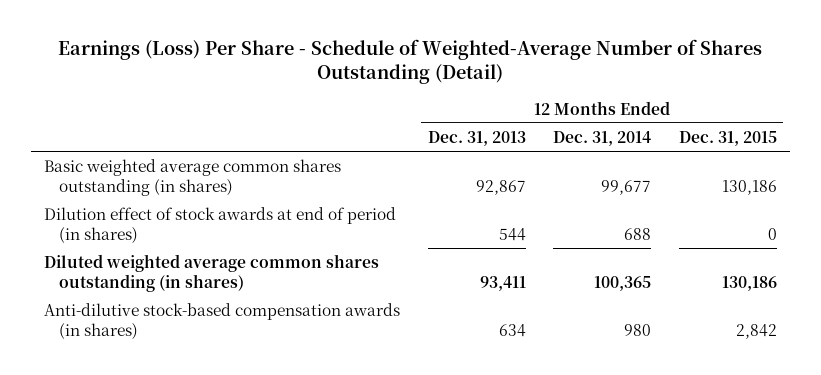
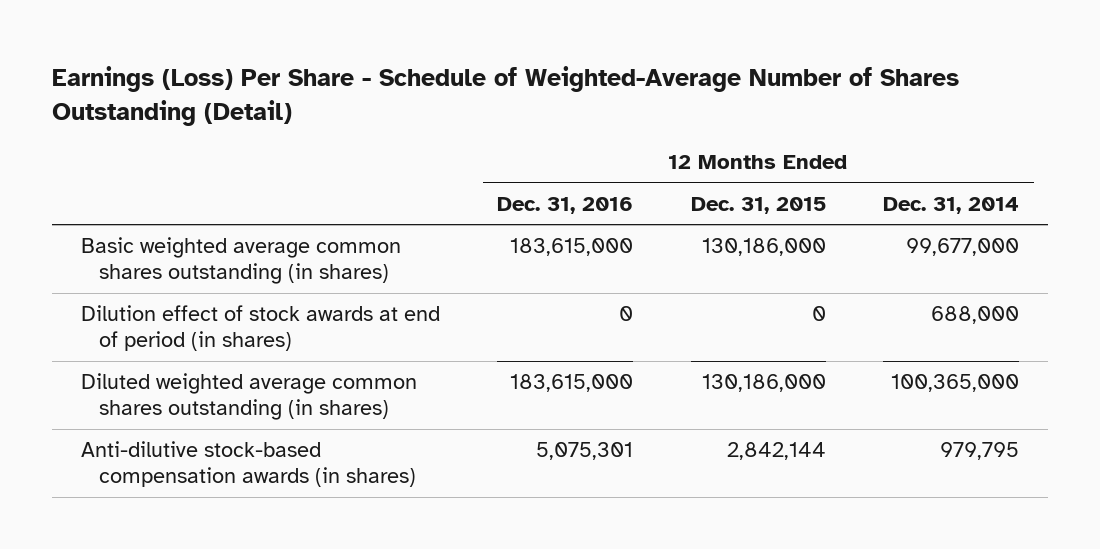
- | 12 Months Ended Dec. 31, 2013 | 12 Months Ended Dec. 31, 2014 | 12 Months Ended Dec. 31, 2015
+ | 12 Months Ended Dec. 31, 2016 | 12 Months Ended Dec. 31, 2015 | 12 Months Ended Dec. 31, 2014
- Basic weighted average common shares outstanding (in shares) | 92,867 | 99,677 | 130,186
- Dilution effect of stock awards at end of period (in shares) | 544 | 688 | 0
- Diluted weighted average common shares outstanding (in shares) | 93,411 | 100,365 | 130,186
- Anti-dilutive stock-based compensation awards (in shares) | 634 | 980 | 2,842
+ Basic weighted average common shares outstanding (in shares) | 183,615,000 | 130,186,000 | 99,677,000
+ Dilution effect of stock awards at end of period (in shares) | 0 | 0 | 688,000
+ Diluted weighted average common shares outstanding (in shares) | 183,615,000 | 130,186,000 | 100,365,000
+ Anti-dilutive stock-based compensation awards (in shares) | 5,075,301 | 2,842,144 | 979,795

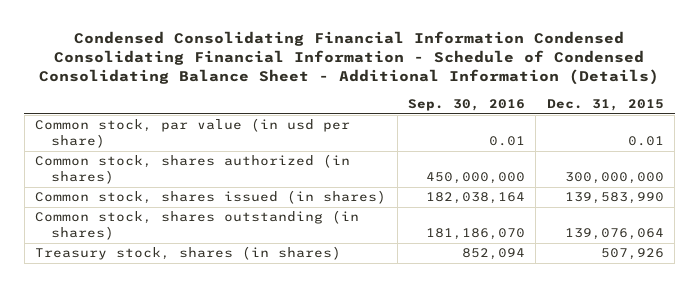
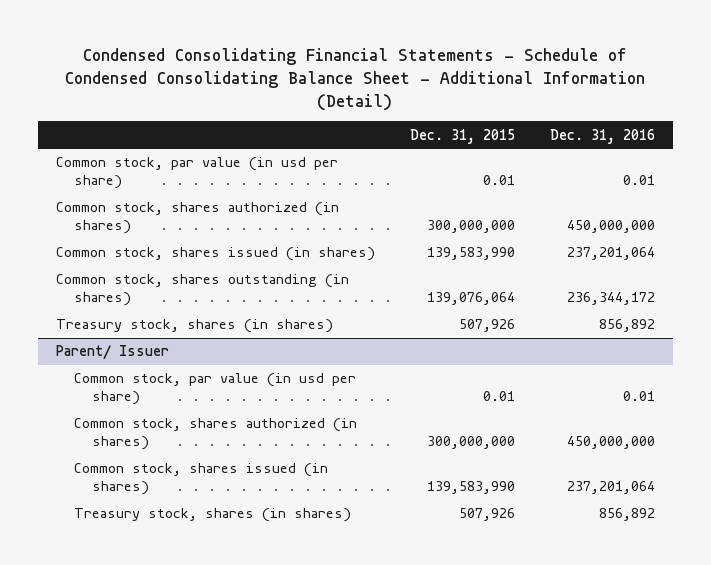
- Condensed Consolidating Financial Information Condensed Consolidating Financial Information - Schedule of Condensed Consolidating Balance Sheet - Additional Information (Details)
+ Condensed Consolidating Financial Statements - Schedule of Condensed Consolidating Balance Sheet - Additional Information (Detail)
- | Sep. 30, 2016 | Dec. 31, 2015
+ | Dec. 31, 2015 | Dec. 31, 2016
+ Parent/ Issuer
+ Common stock, par value (in usd per share) | 0.01 | 0.01
+ Common stock, shares authorized (in shares) | 300,000,000 | 450,000,000
+ Common stock, shares issued (in shares) | 139,583,990 | 237,201,064
+ Treasury stock, shares (in shares) | 507,926 | 856,892

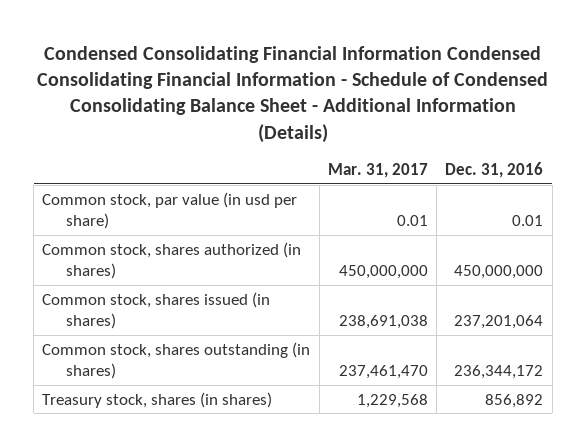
- Condensed Consolidating Financial Statements - Schedule of Condensed Consolidating Balance Sheet - Additional Information (Detail)
+ Condensed Consolidating Financial Information Condensed Consolidating Financial Information - Schedule of Condensed Consolidating Balance Sheet - Additional Information (Details)
- | Dec. 31, 2015 | Dec. 31, 2016
+ | Mar. 31, 2017 | Dec. 31, 2016
- Parent/ Issuer
- Common stock, par value (in usd per share) | 0.01 | 0.01
- Common stock, shares authorized (in shares) | 300,000,000 | 450,000,000
- Common stock, shares issued (in shares) | 139,583,990 | 237,201,064
- Treasury stock, shares (in shares) | 507,926 | 856,892

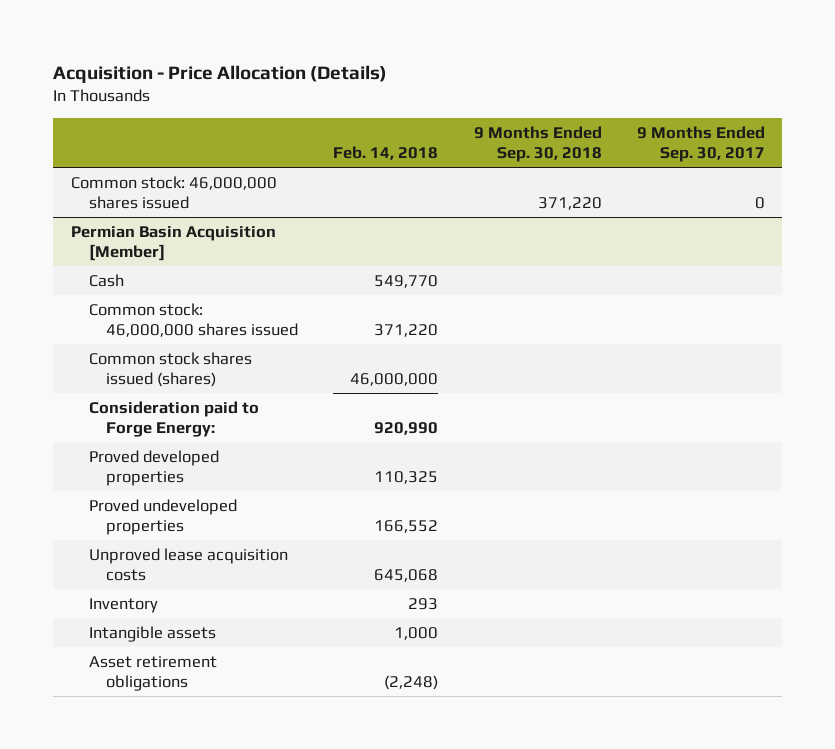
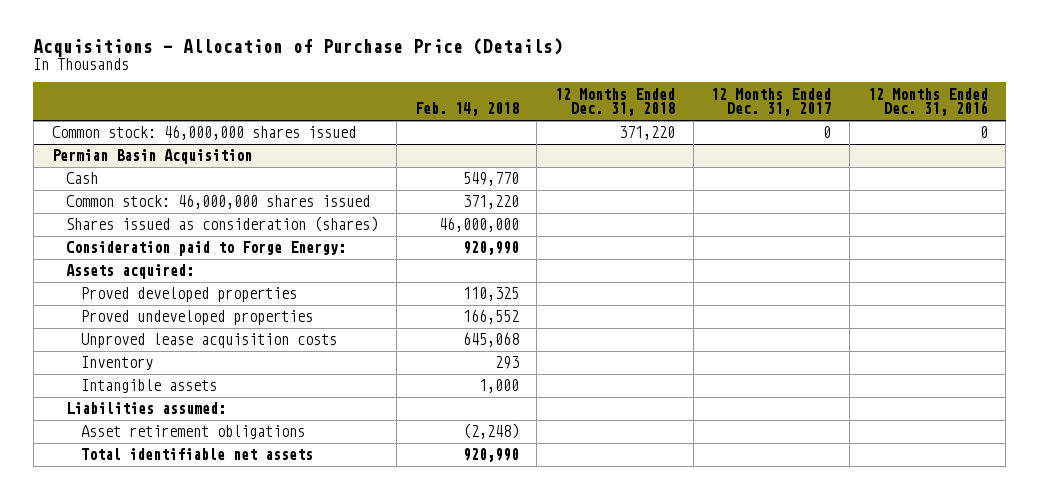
- Acquisition - Price Allocation (Details)
+ Acquisitions - Allocation of Purchase Price (Details)
- | Feb. 14, 2018 | 9 Months Ended Sep. 30, 2018 | 9 Months Ended Sep. 30, 2017
+ | Feb. 14, 2018 | 12 Months Ended Dec. 31, 2018 | 12 Months Ended Dec. 31, 2017 | 12 Months Ended Dec. 31, 2016
- Permian Basin Acquisition [Member]
+ Permian Basin Acquisition
- Common stock shares issued (shares) | 46,000,000 | |
+ Shares issued as consideration (shares) | 46,000,000 | | |
+ Assets acquired:
+ Liabilities assumed:
+ Total identifiable net assets | 920,990 | | |

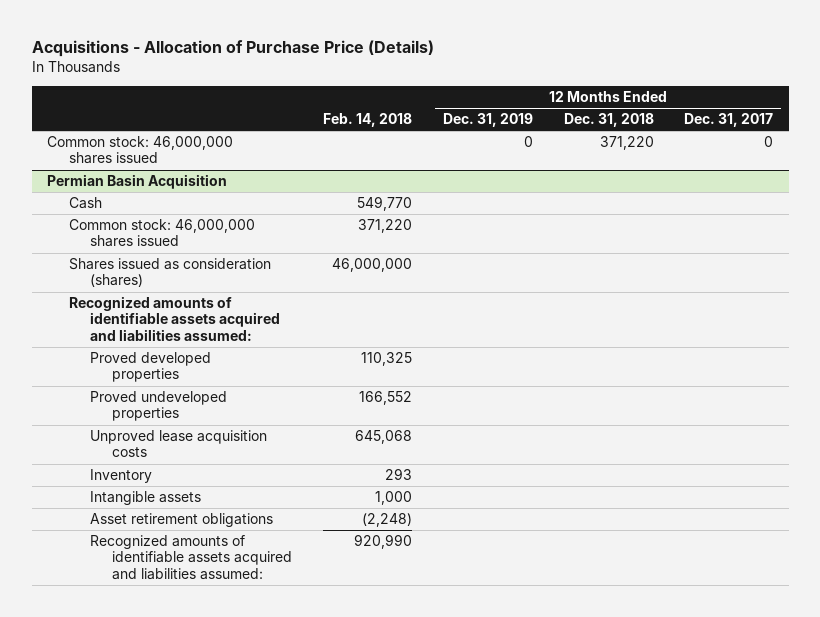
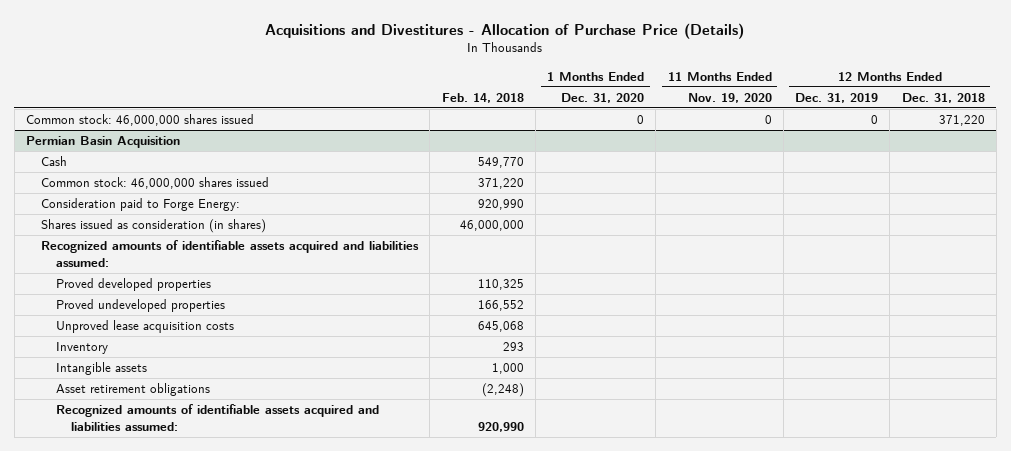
- Acquisitions - Allocation of Purchase Price (Details)
+ Acquisitions and Divestitures - Allocation of Purchase Price (Details)
- | Feb. 14, 2018 | 12 Months Ended Dec. 31, 2019 | 12 Months Ended Dec. 31, 2018 | 12 Months Ended Dec. 31, 2017
+ | Feb. 14, 2018 | 1 Months Ended Dec. 31, 2020 | 11 Months Ended Nov. 19, 2020 | 12 Months Ended Dec. 31, 2019 | 12 Months Ended Dec. 31, 2018
@ Permian Basin Acquisition
- Shares issued as consideration (shares) | 46,000,000 | | |
+ Consideration paid to Forge Energy: | 920,990 | | | |
+ Shares issued as consideration (in shares) | 46,000,000 | | | |

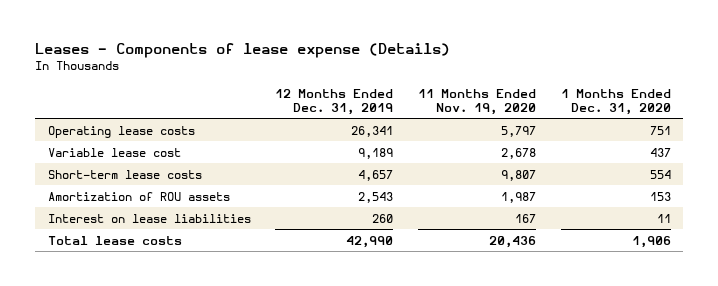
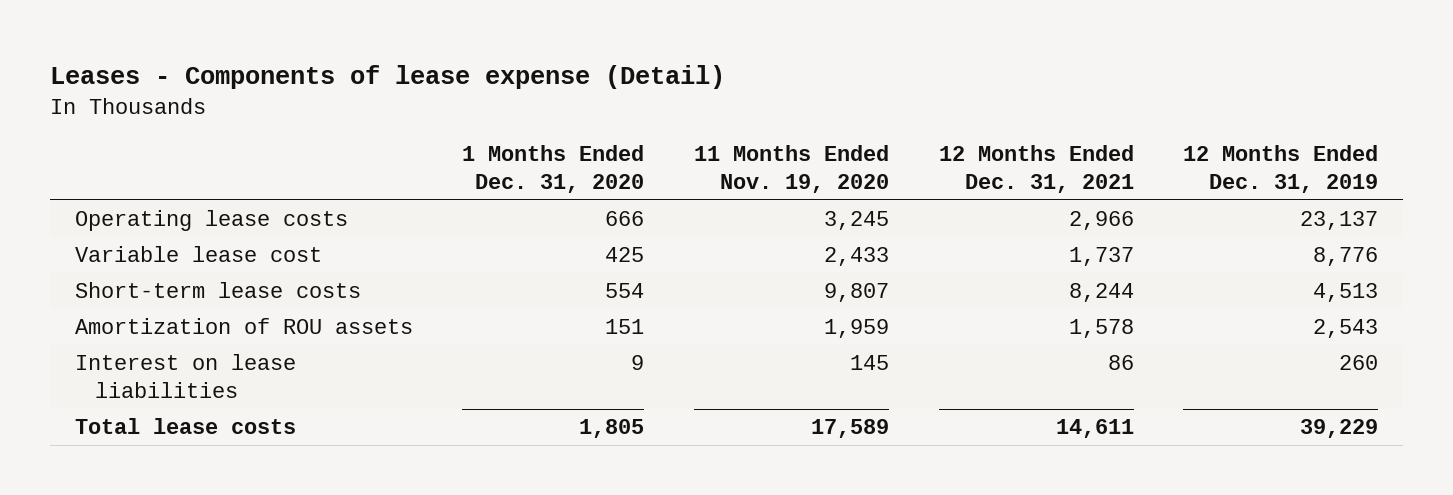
- Leases - Components of lease expense (Details)
+ Leases - Components of lease expense (Detail)
- | 12 Months Ended Dec. 31, 2019 | 11 Months Ended Nov. 19, 2020 | 1 Months Ended Dec. 31, 2020
+ | 1 Months Ended Dec. 31, 2020 | 11 Months Ended Nov. 19, 2020 | 12 Months Ended Dec. 31, 2021 | 12 Months Ended Dec. 31, 2019
- Operating lease costs | 26,341 | 5,797 | 751
- Variable lease cost | 9,189 | 2,678 | 437
- Short-term lease costs | 4,657 | 9,807 | 554
- Amortization of ROU assets | 2,543 | 1,987 | 153
- Interest on lease liabilities | 260 | 167 | 11
- Total lease costs | 42,990 | 20,436 | 1,906
+ Operating lease costs | 666 | 3,245 | 2,966 | 23,137
+ Variable lease cost | 425 | 2,433 | 1,737 | 8,776
+ Short-term lease costs | 554 | 9,807 | 8,244 | 4,513
+ Amortization of ROU assets | 151 | 1,959 | 1,578 | 2,543
+ Interest on lease liabilities | 9 | 145 | 86 | 260
+ Total lease costs | 1,805 | 17,589 | 14,611 | 39,229

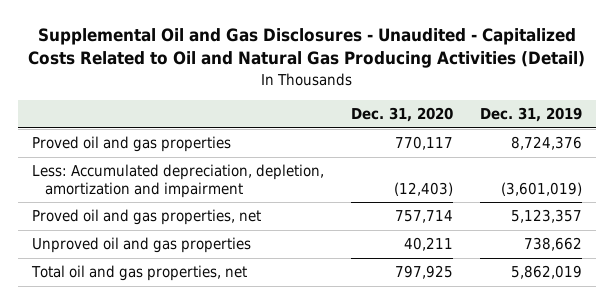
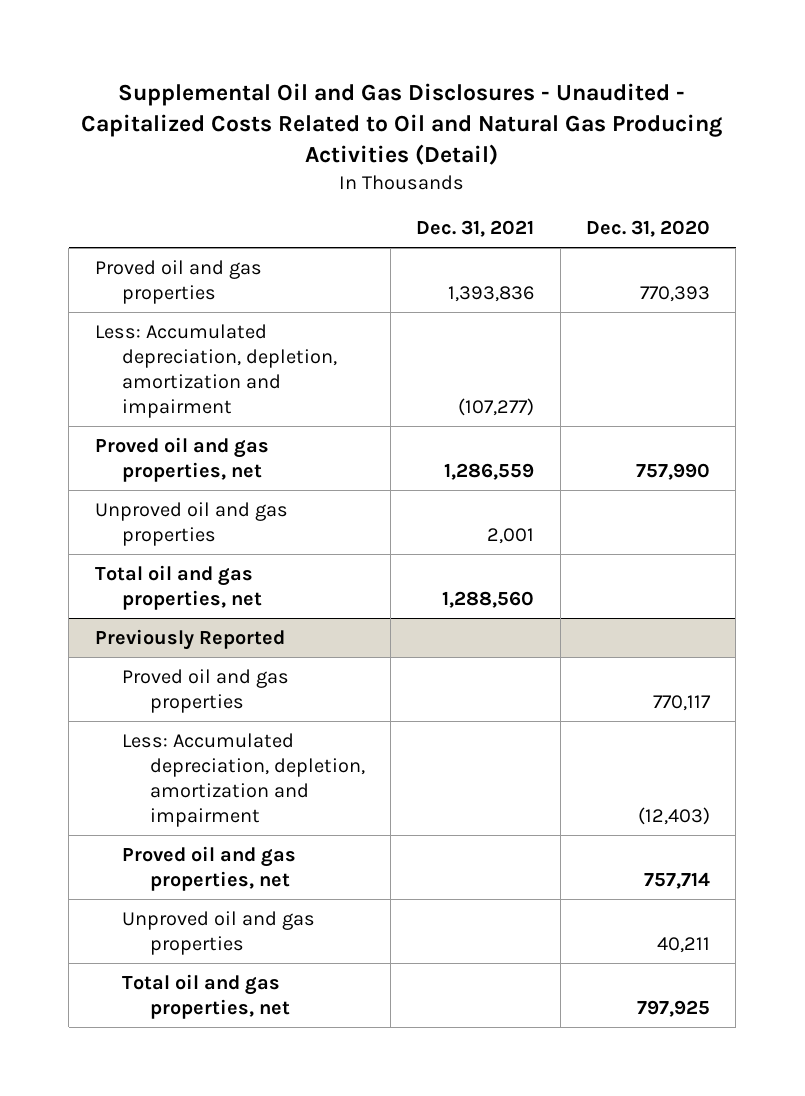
- | Dec. 31, 2020 | Dec. 31, 2019
+ | Dec. 31, 2021 | Dec. 31, 2020
+ Proved oil and gas properties | 1,393,836 | 770,393
+ Less: Accumulated depreciation, depletion, amortization and impairment | (107,277) |
+ Proved oil and gas properties, net | 1,286,559 | 757,990
+ Unproved oil and gas properties | 2,001 |
+ Total oil and gas properties, net | 1,288,560 |
+ Previously Reported

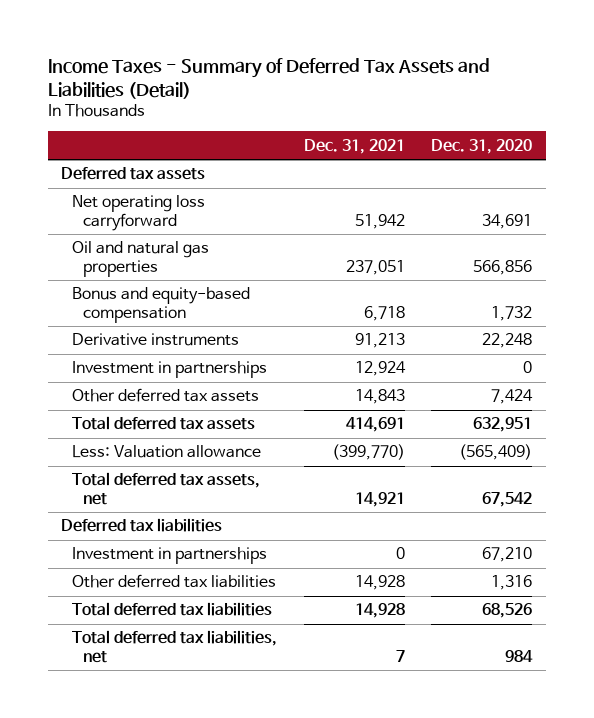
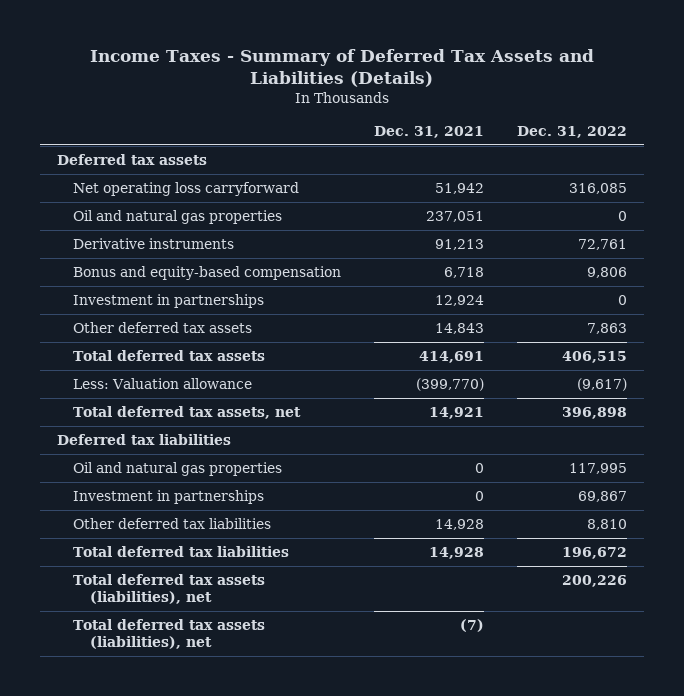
- Income Taxes - Summary of Deferred Tax Assets and Liabilities (Detail)
+ Income Taxes - Summary of Deferred Tax Assets and Liabilities (Details)
- | Dec. 31, 2021 | Dec. 31, 2020
+ | Dec. 31, 2021 | Dec. 31, 2022
moved down: Bonus and equity-based compensation | 6,718 | 9,806
+ Oil and natural gas properties | 0 | 117,995
- Total deferred tax liabilities, net | 7 | 984
+ Total deferred tax assets (liabilities), net | | 200,226
+ Total deferred tax assets (liabilities), net | (7) |

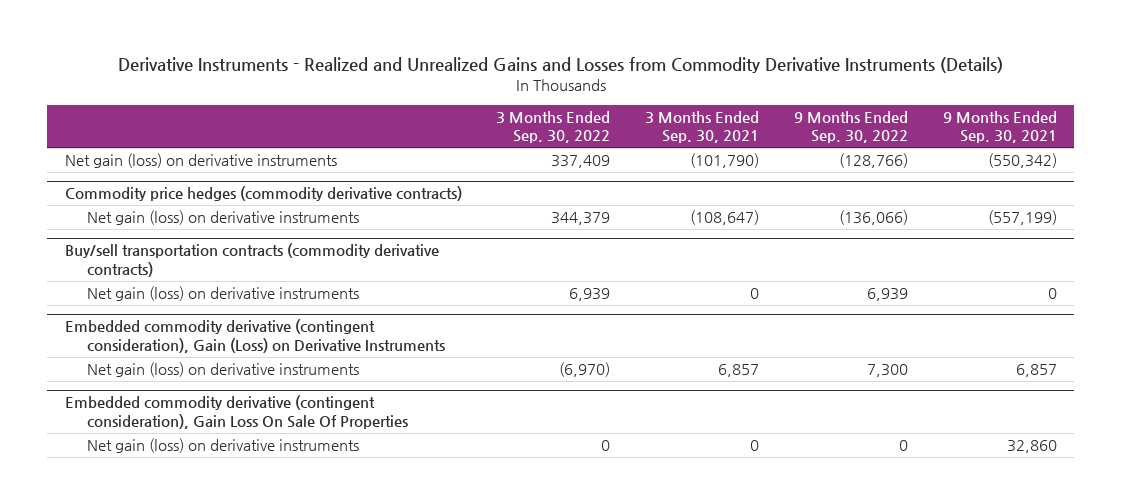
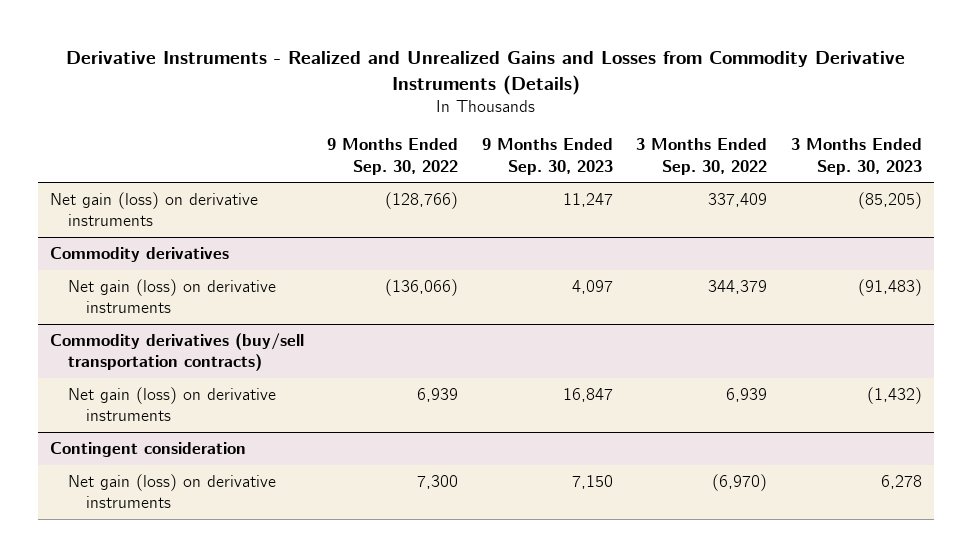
- | 3 Months Ended Sep. 30, 2022 | 3 Months Ended Sep. 30, 2021 | 9 Months Ended Sep. 30, 2022 | 9 Months Ended Sep. 30, 2021
+ | 9 Months Ended Sep. 30, 2022 | 9 Months Ended Sep. 30, 2023 | 3 Months Ended Sep. 30, 2022 | 3 Months Ended Sep. 30, 2023
- Commodity price hedges (commodity derivative contracts)
+ Commodity derivatives
- Buy/sell transportation contracts (commodity derivative contracts)
+ Commodity derivatives (buy/sell transportation contracts)
- Embedded commodity derivative (contingent consideration), Gain (Loss) on Derivative Instruments
+ Contingent consideration
- Embedded commodity derivative (contingent consideration), Gain Loss On Sale Of Properties
- Net gain (loss) on derivative instruments | 0 | 0 | 0 | 32,860

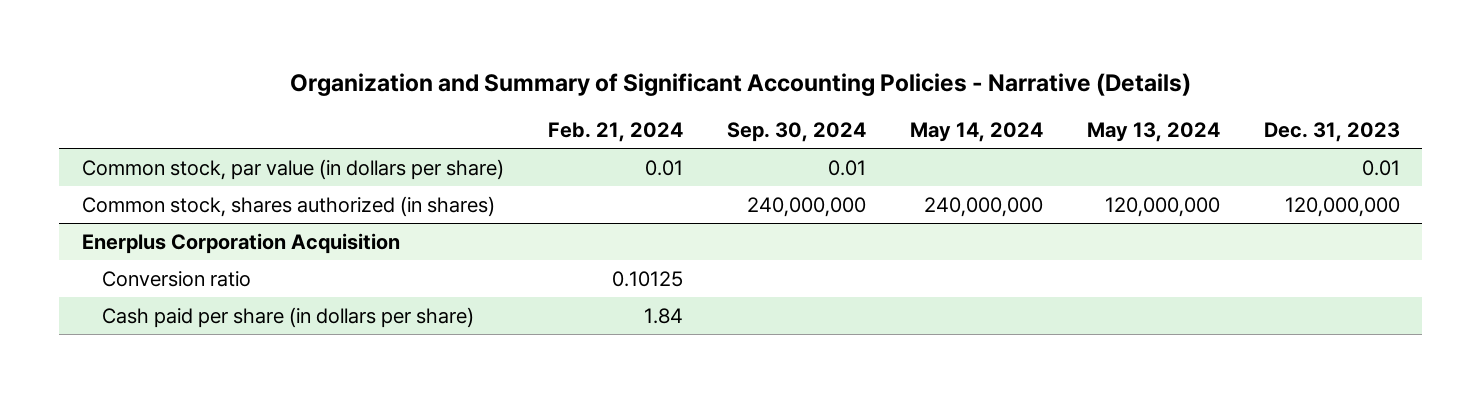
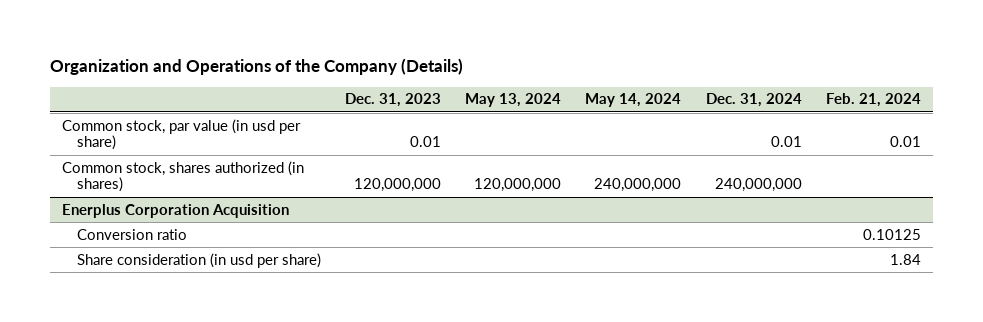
- Organization and Summary of Significant Accounting Policies - Narrative (Details)
+ Organization and Operations of the Company (Details)
- | Feb. 21, 2024 | Sep. 30, 2024 | May 14, 2024 | May 13, 2024 | Dec. 31, 2023
+ | Dec. 31, 2023 | May 13, 2024 | May 14, 2024 | Dec. 31, 2024 | Feb. 21, 2024
- Common stock, par value (in dollars per share) | 0.01 | 0.01 | | | 0.01
+ Common stock, par value (in usd per share) | 0.01 | | | 0.01 | 0.01
@ Enerplus Corporation Acquisition
- Cash paid per share (in dollars per share) | 1.84 | | | |
+ Share consideration (in usd per share) | | | | | 1.84

